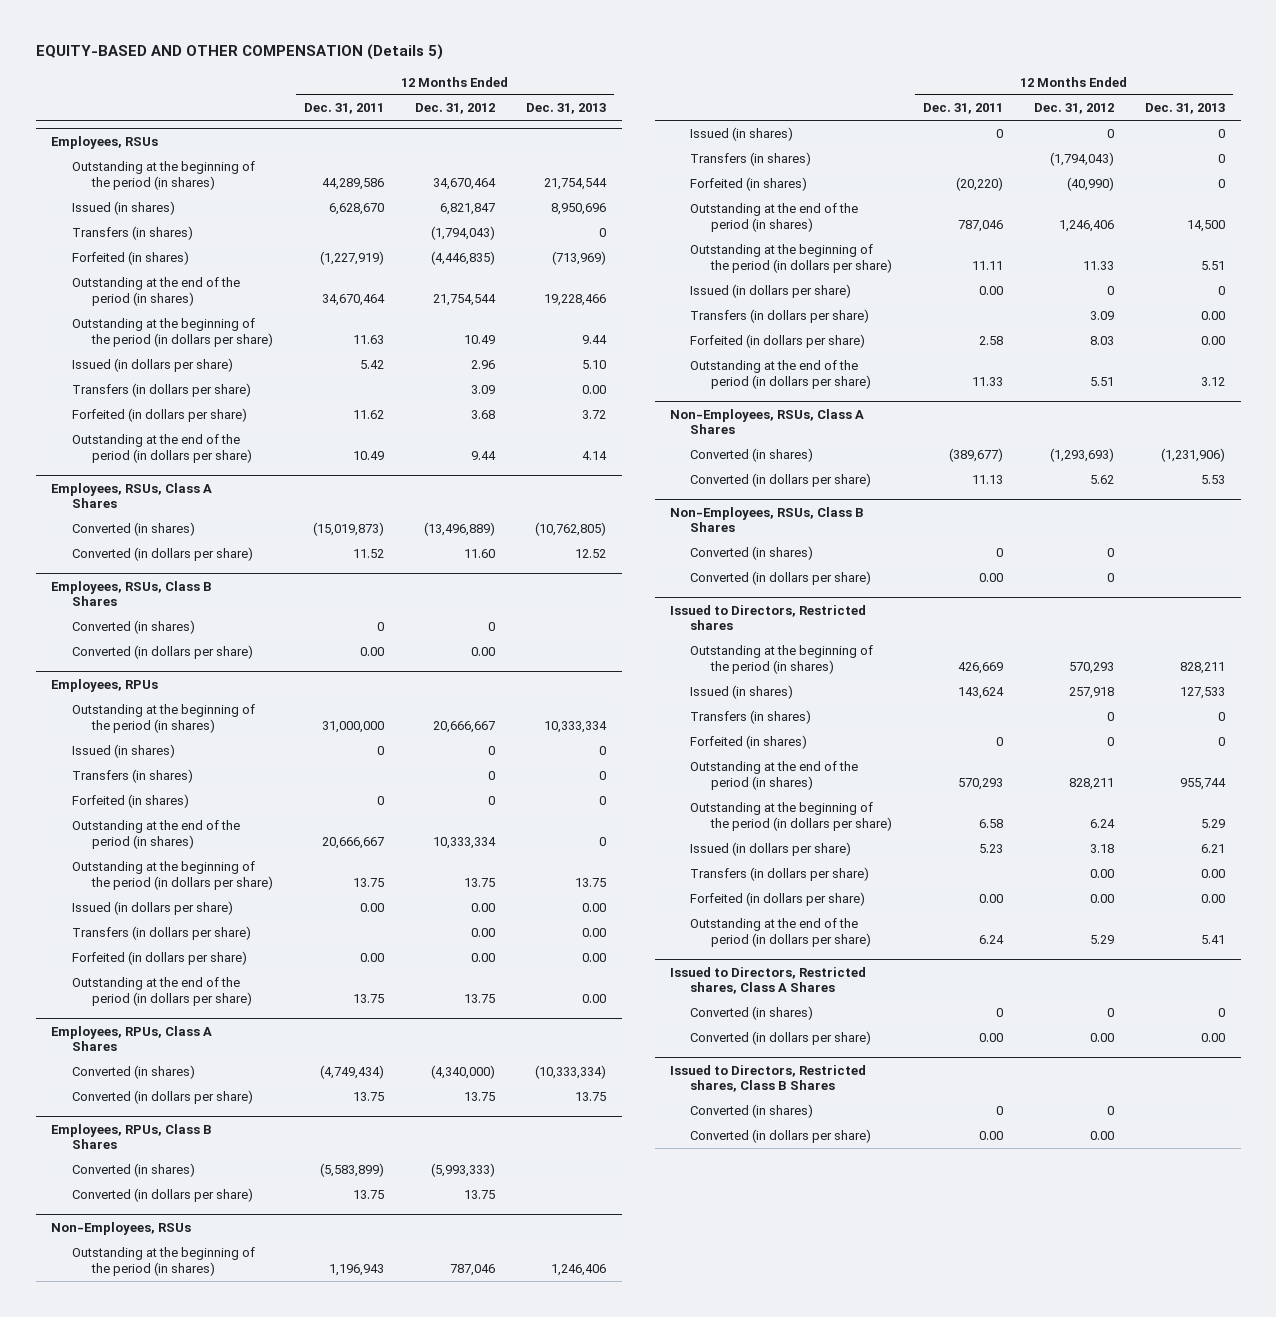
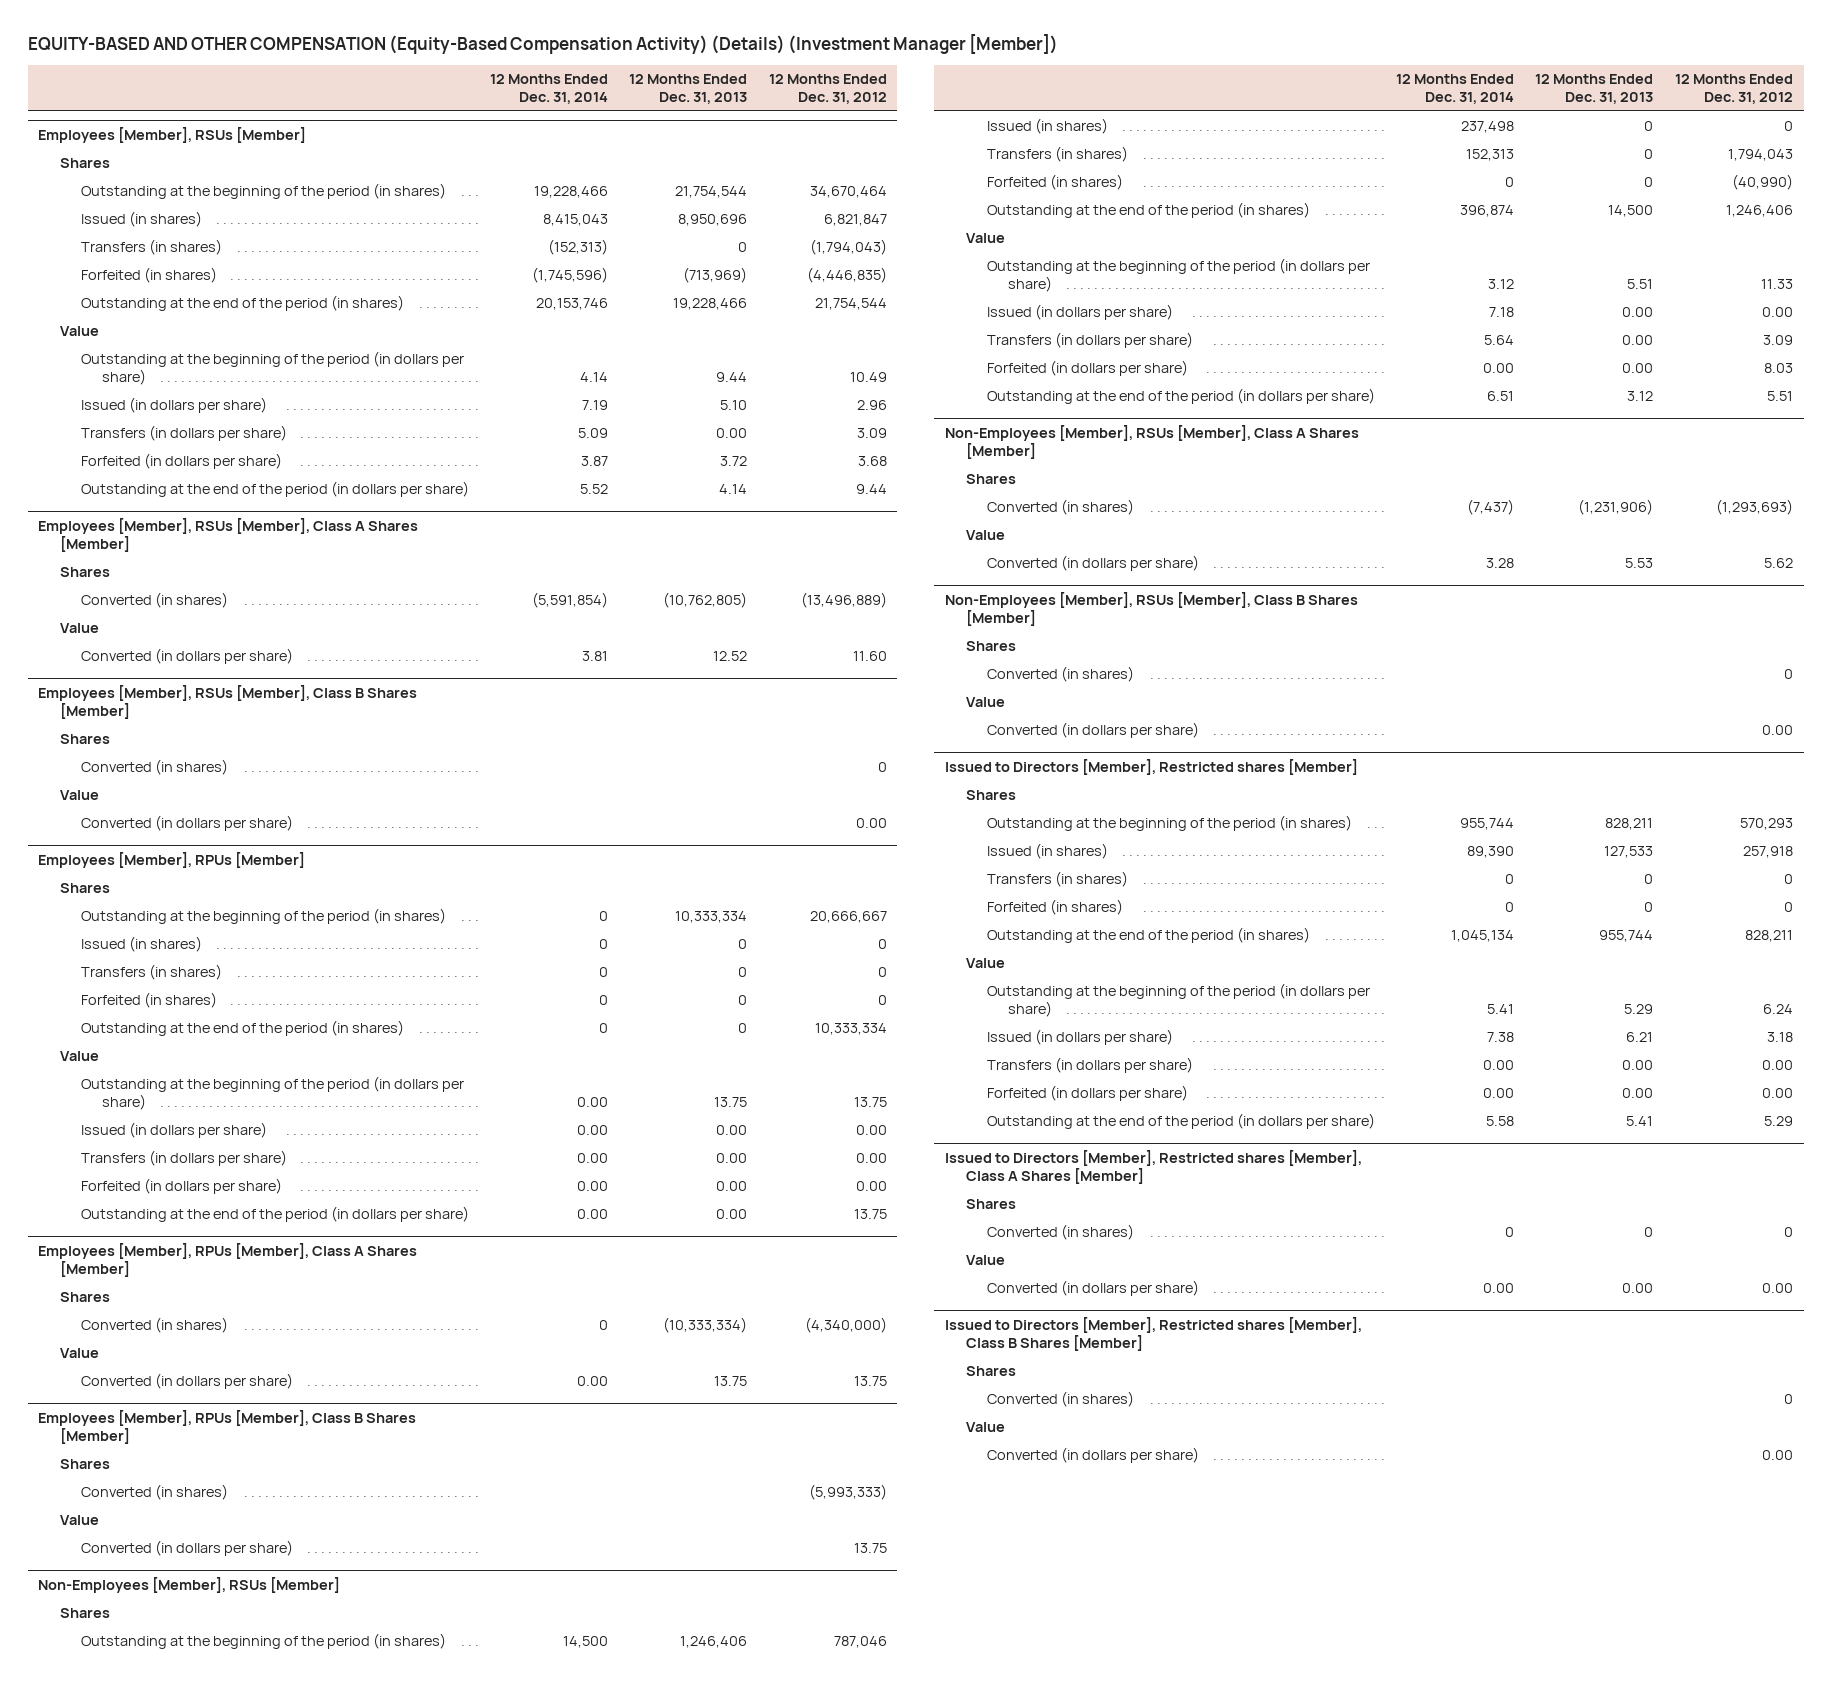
- EQUITY-BASED AND OTHER COMPENSATION (Details 5)
+ EQUITY-BASED AND OTHER COMPENSATION (Equity-Based Compensation Activity) (Details) (Investment Manager [Member])
- | 12 Months Ended Dec. 31, 2011 | 12 Months Ended Dec. 31, 2012 | 12 Months Ended Dec. 31, 2013
+ | 12 Months Ended Dec. 31, 2014 | 12 Months Ended Dec. 31, 2013 | 12 Months Ended Dec. 31, 2012
- Employees, RSUs
+ Employees [Member], RSUs [Member]
+ Shares
+ Value
- Employees, RSUs, Class A Shares
+ Employees [Member], RSUs [Member], Class A Shares [Member]
+ Shares
+ Value
- Employees, RSUs, Class B Shares
+ Employees [Member], RSUs [Member], Class B Shares [Member]
+ Shares
+ Value
- Employees, RPUs
+ Employees [Member], RPUs [Member]
+ Shares
+ Value
- Employees, RPUs, Class A Shares
+ Employees [Member], RPUs [Member], Class A Shares [Member]
+ Shares
+ Value
- Employees, RPUs, Class B Shares
+ Employees [Member], RPUs [Member], Class B Shares [Member]
+ Shares
+ Value
- Non-Employees, RSUs
+ Non-Employees [Member], RSUs [Member]
+ Shares
- Transfers (in shares) | | (1,794,043) | 0
+ Transfers (in shares) | 152,313 | 0 | 1,794,043
+ Value
- Issued (in dollars per share) | 0.00 | 0 | 0
+ Issued (in dollars per share) | 7.18 | 0.00 | 0.00
- Non-Employees, RSUs, Class A Shares
+ Non-Employees [Member], RSUs [Member], Class A Shares [Member]
+ Shares
+ Value
- Non-Employees, RSUs, Class B Shares
+ Non-Employees [Member], RSUs [Member], Class B Shares [Member]
+ Shares
- Converted (in dollars per share) | 0.00 | 0 |
- Issued to Directors, Restricted shares
+ Value
+ Converted (in dollars per share) | | | 0.00
+ Issued to Directors [Member], Restricted shares [Member]
+ Shares
+ Value
- Issued to Directors, Restricted shares, Class A Shares
+ Issued to Directors [Member], Restricted shares [Member], Class A Shares [Member]
+ Shares
+ Value
- Issued to Directors, Restricted shares, Class B Shares
+ Issued to Directors [Member], Restricted shares [Member], Class B Shares [Member]
+ Shares
+ Value

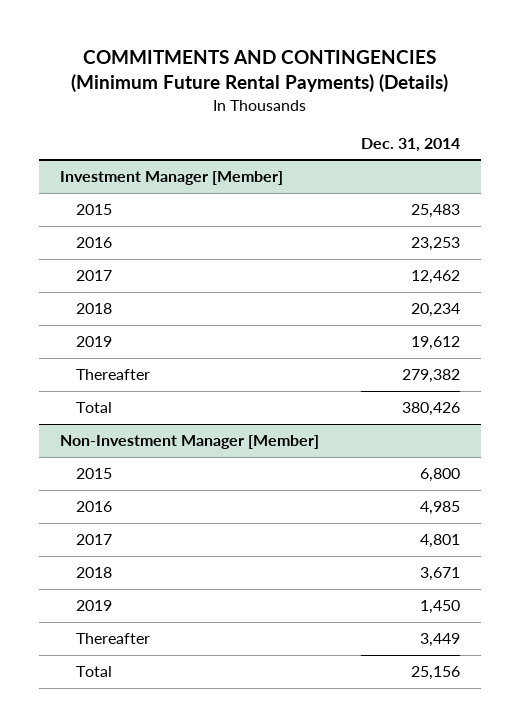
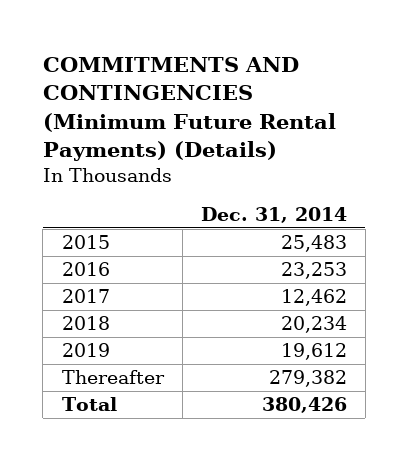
- Investment Manager [Member]
- Non-Investment Manager [Member]
- 2015 | 6,800
- 2016 | 4,985
- 2017 | 4,801
- 2018 | 3,671
- 2019 | 1,450
- Thereafter | 3,449
- Total | 25,156

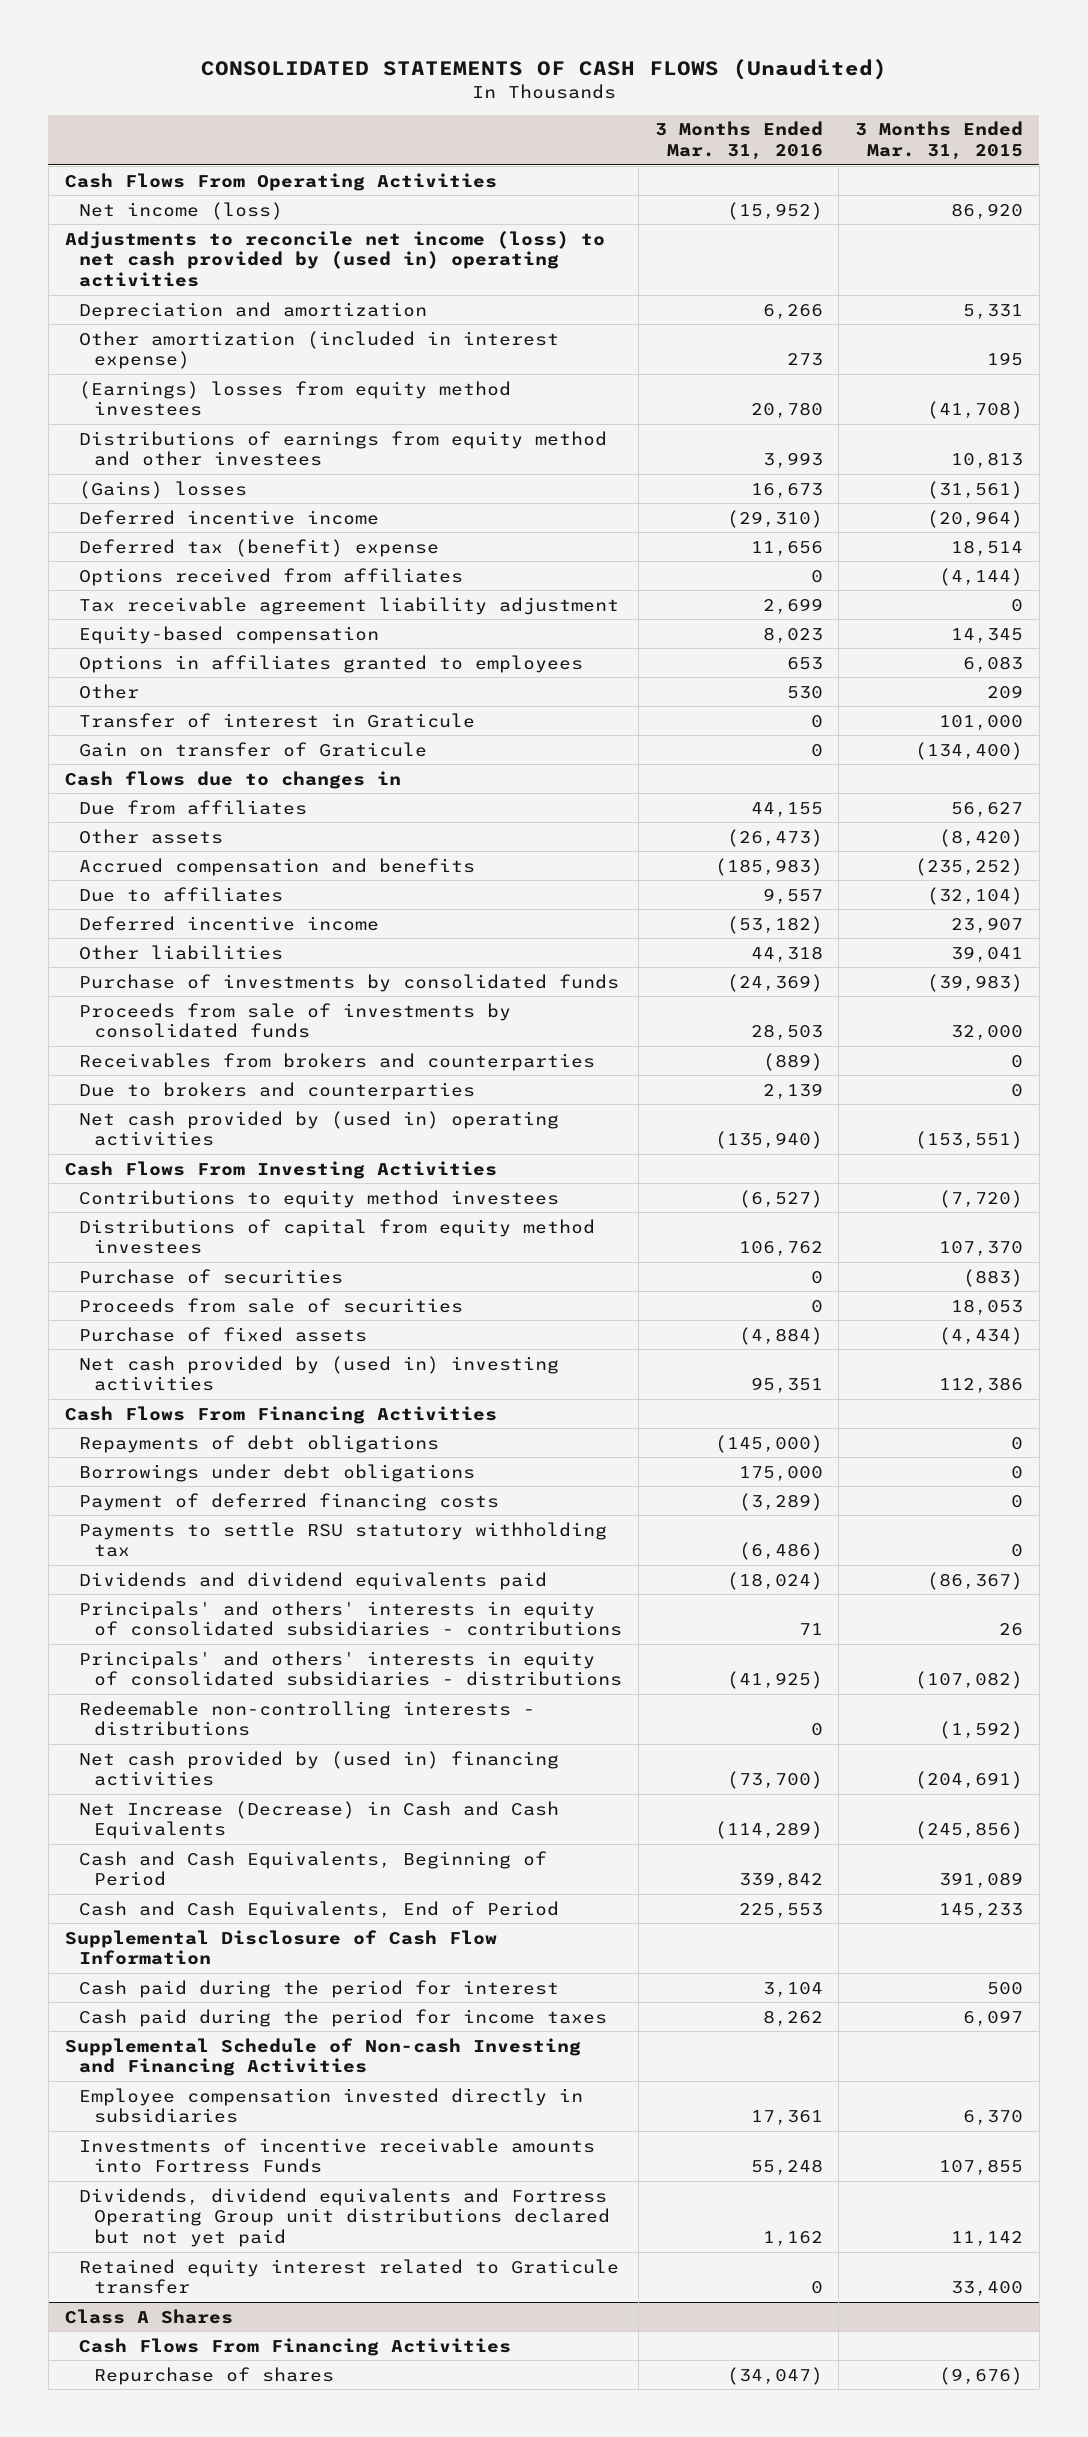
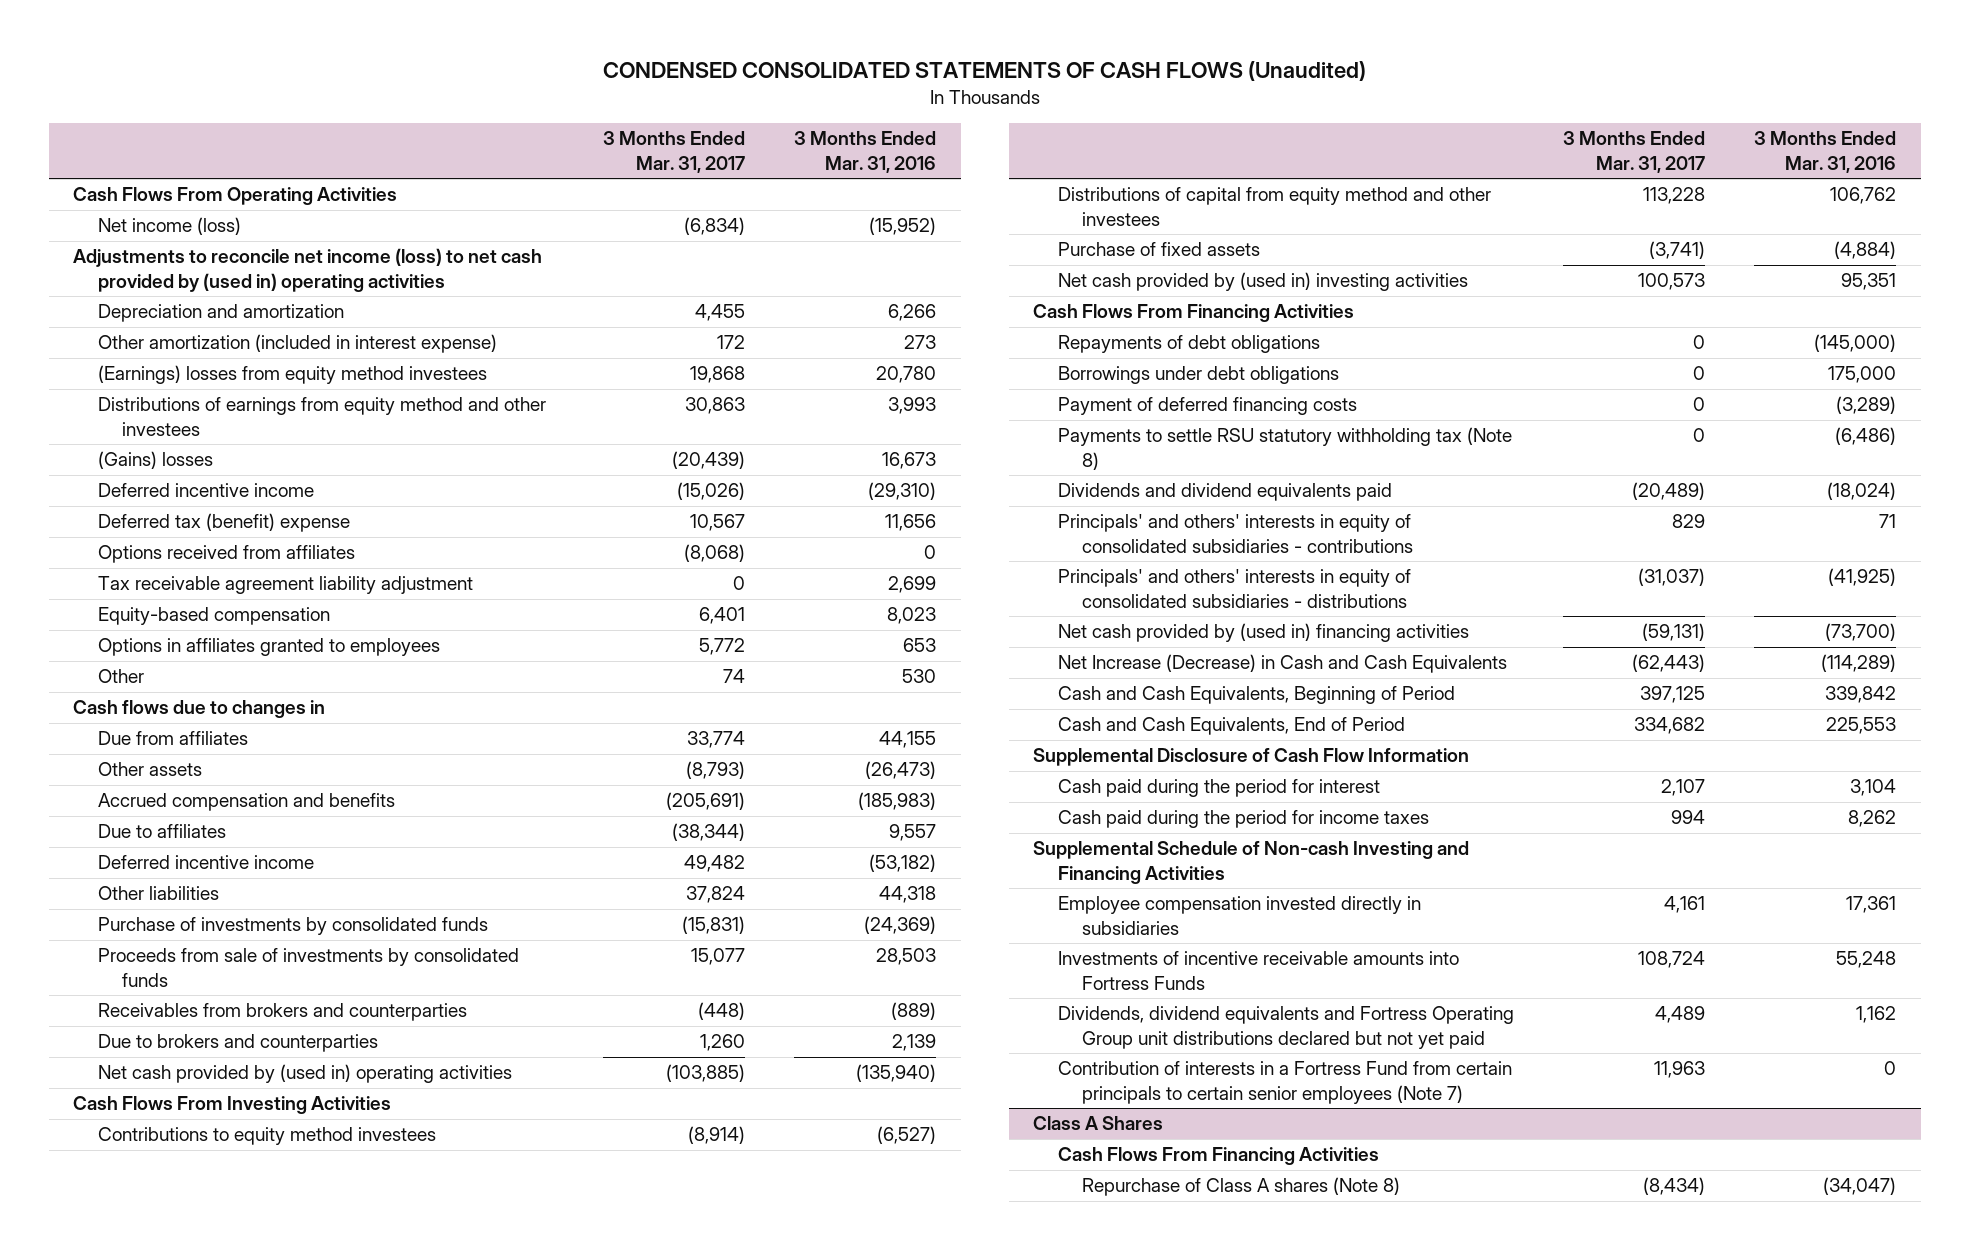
- CONSOLIDATED STATEMENTS OF CASH FLOWS (Unaudited)
+ CONDENSED CONSOLIDATED STATEMENTS OF CASH FLOWS (Unaudited)
- | 3 Months Ended Mar. 31, 2016 | 3 Months Ended Mar. 31, 2015
+ | 3 Months Ended Mar. 31, 2017 | 3 Months Ended Mar. 31, 2016
- Transfer of interest in Graticule | 0 | 101,000
- Gain on transfer of Graticule | 0 | (134,400)
- Distributions of capital from equity method investees | 106,762 | 107,370
- Purchase of securities | 0 | (883)
- Proceeds from sale of securities | 0 | 18,053
+ Distributions of capital from equity method and other investees | 113,228 | 106,762
- Payments to settle RSU statutory withholding tax | (6,486) | 0
+ Payments to settle RSU statutory withholding tax (Note 8) | 0 | (6,486)
- Redeemable non-controlling interests - distributions | 0 | (1,592)
- Retained equity interest related to Graticule transfer | 0 | 33,400
+ Contribution of interests in a Fortress Fund from certain principals to certain senior employees (Note 7) | 11,963 | 0
@ Class A Shares
- Repurchase of shares | (34,047) | (9,676)
+ Repurchase of Class A shares (Note 8) | (8,434) | (34,047)

